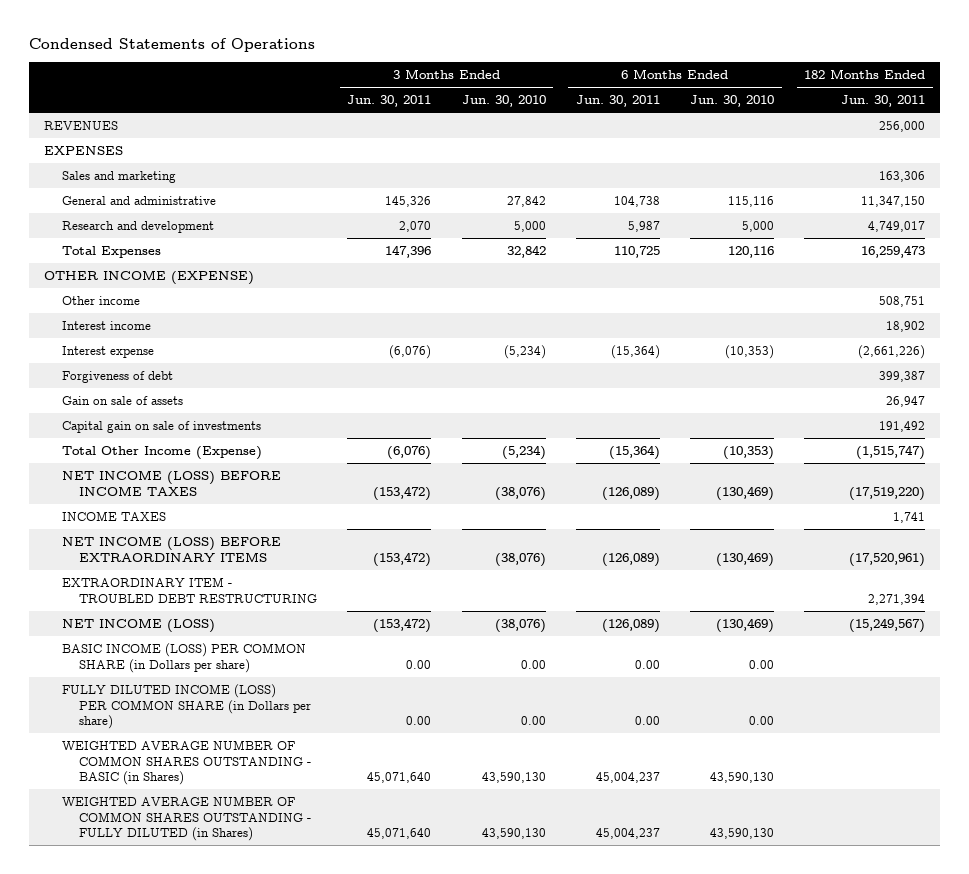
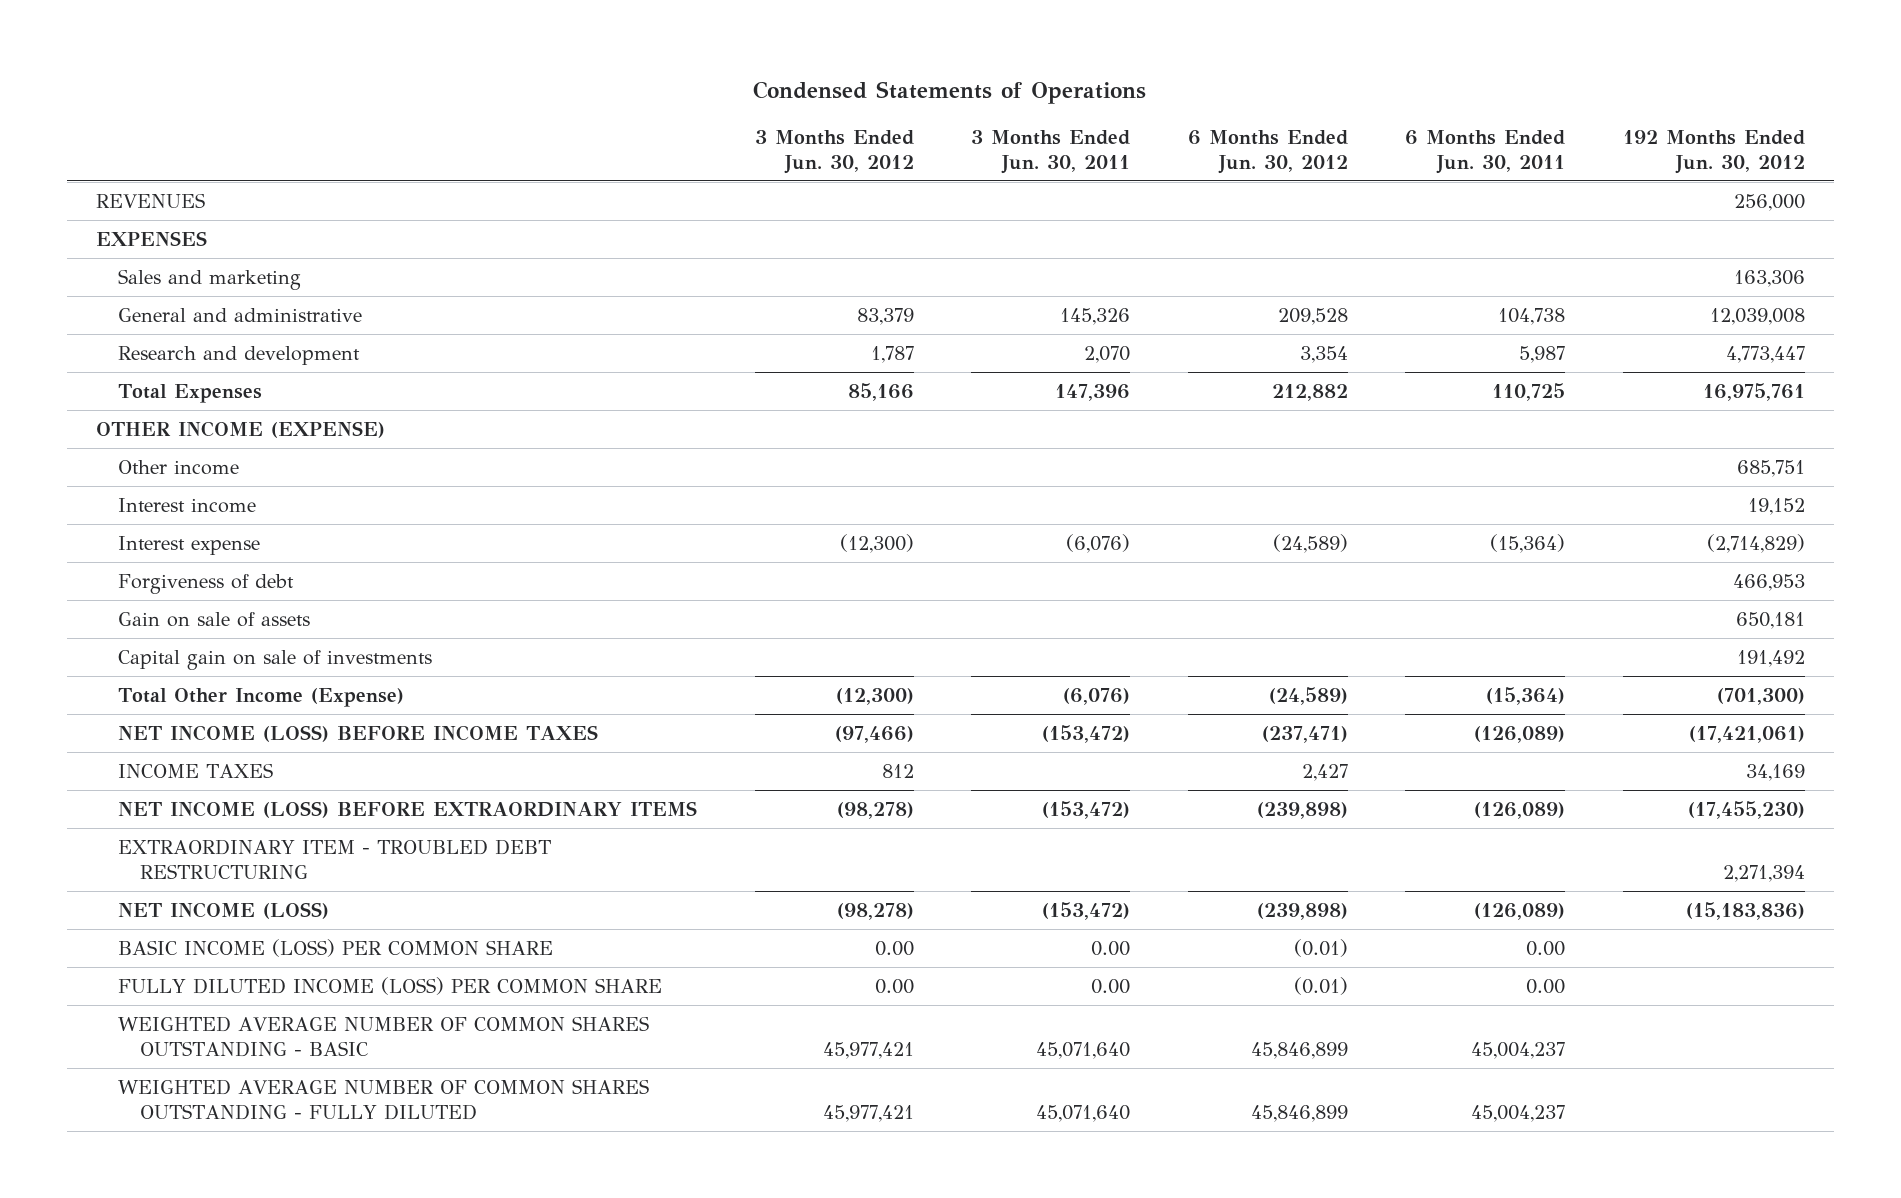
- | 3 Months Ended Jun. 30, 2011 | 3 Months Ended Jun. 30, 2010 | 6 Months Ended Jun. 30, 2011 | 6 Months Ended Jun. 30, 2010 | 182 Months Ended Jun. 30, 2011
+ | 3 Months Ended Jun. 30, 2012 | 3 Months Ended Jun. 30, 2011 | 6 Months Ended Jun. 30, 2012 | 6 Months Ended Jun. 30, 2011 | 192 Months Ended Jun. 30, 2012
- BASIC INCOME (LOSS) PER COMMON SHARE (in Dollars per share) | 0.00 | 0.00 | 0.00 | 0.00 |
- FULLY DILUTED INCOME (LOSS) PER COMMON SHARE (in Dollars per share) | 0.00 | 0.00 | 0.00 | 0.00 |
- WEIGHTED AVERAGE NUMBER OF COMMON SHARES OUTSTANDING - BASIC (in Shares) | 45,071,640 | 43,590,130 | 45,004,237 | 43,590,130 |
- WEIGHTED AVERAGE NUMBER OF COMMON SHARES OUTSTANDING - FULLY DILUTED (in Shares) | 45,071,640 | 43,590,130 | 45,004,237 | 43,590,130 |
+ BASIC INCOME (LOSS) PER COMMON SHARE | 0.00 | 0.00 | (0.01) | 0.00 |
+ FULLY DILUTED INCOME (LOSS) PER COMMON SHARE | 0.00 | 0.00 | (0.01) | 0.00 |
+ WEIGHTED AVERAGE NUMBER OF COMMON SHARES OUTSTANDING - BASIC | 45,977,421 | 45,071,640 | 45,846,899 | 45,004,237 |
+ WEIGHTED AVERAGE NUMBER OF COMMON SHARES OUTSTANDING - FULLY DILUTED | 45,977,421 | 45,071,640 | 45,846,899 | 45,004,237 |

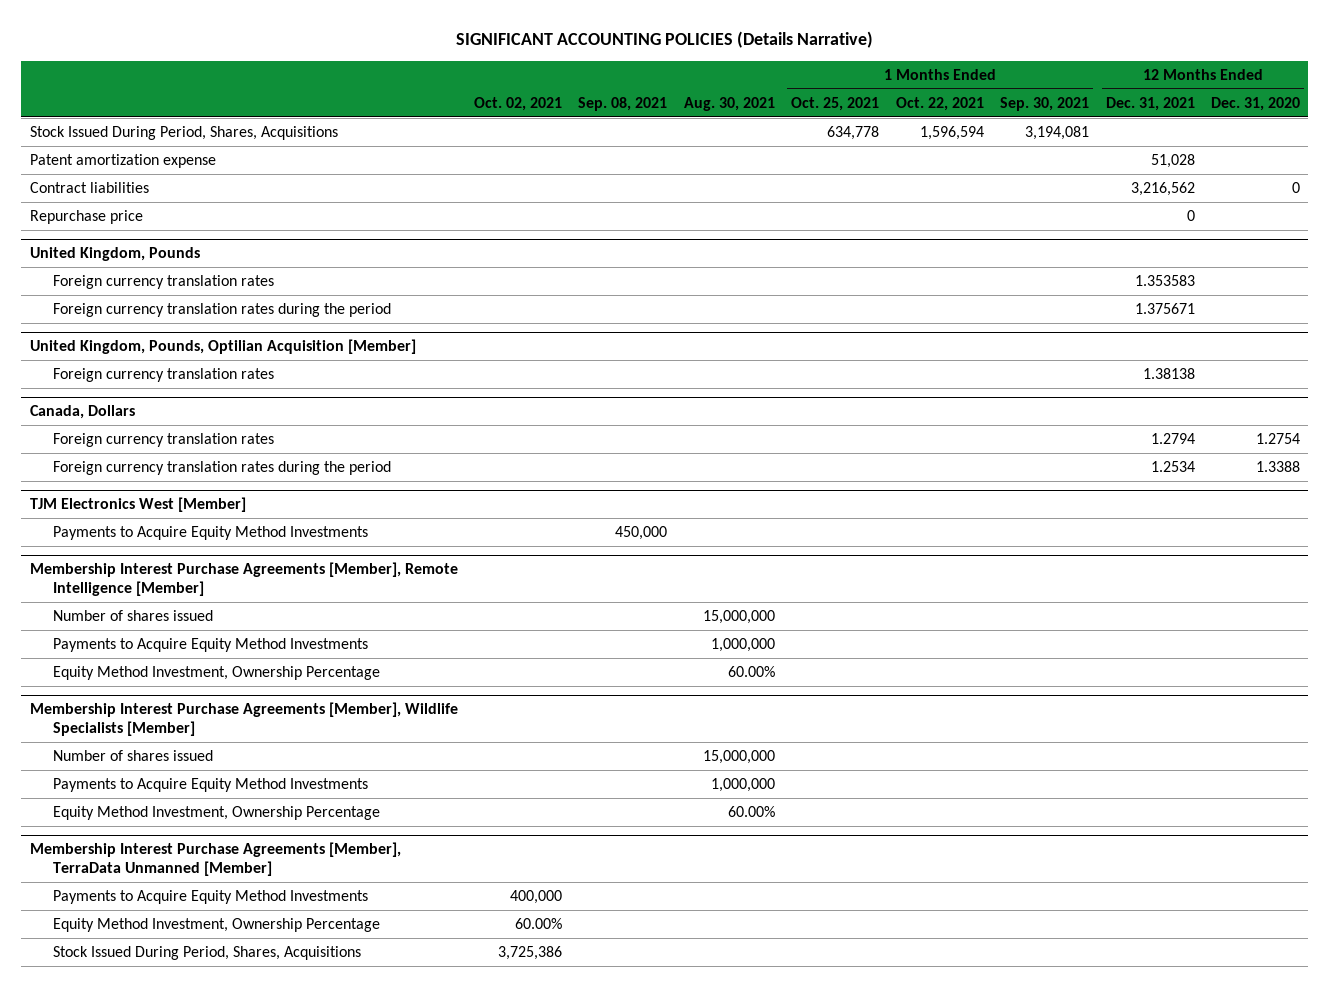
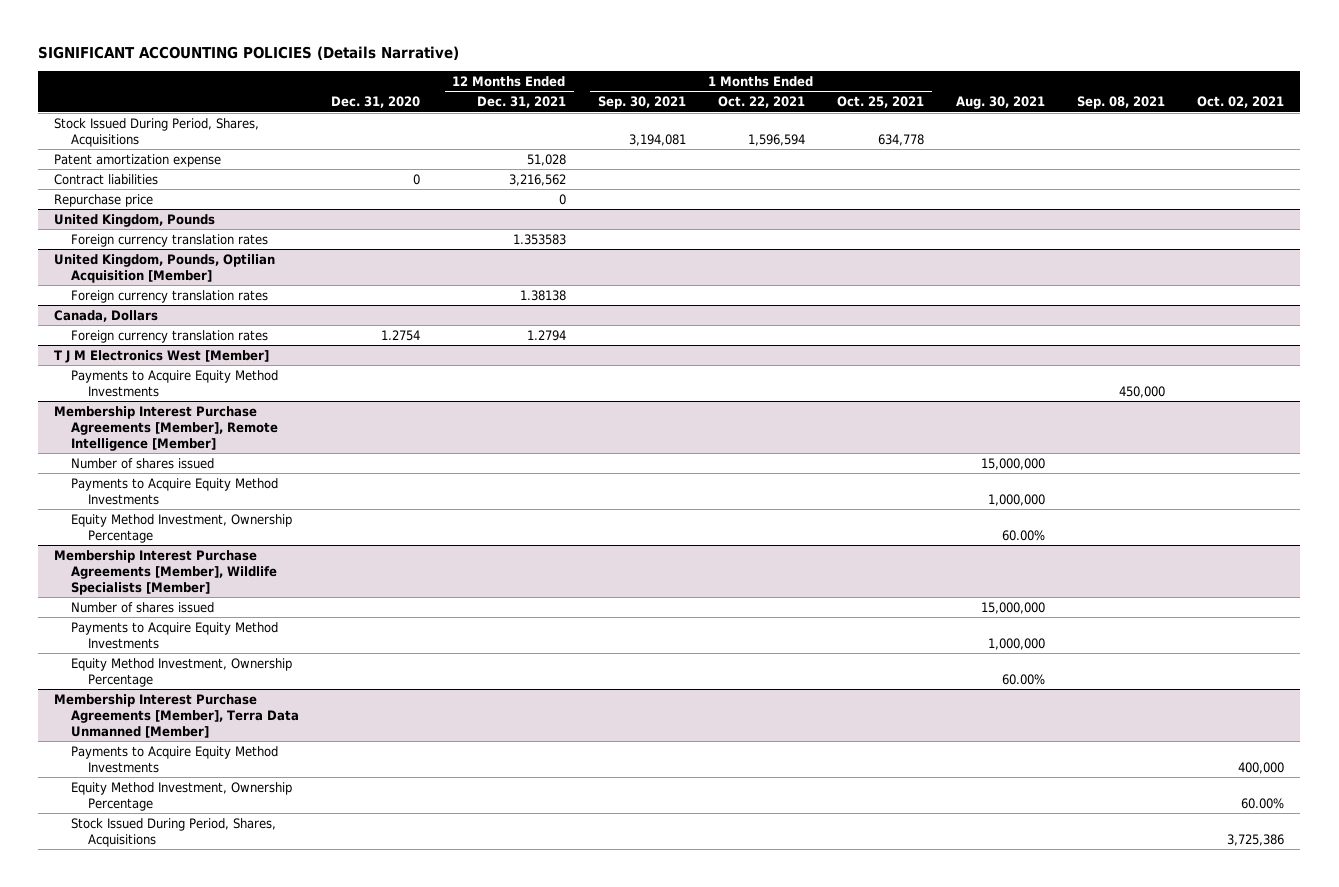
- | Oct. 02, 2021 | Sep. 08, 2021 | Aug. 30, 2021 | 1 Months Ended Oct. 25, 2021 | 1 Months Ended Oct. 22, 2021 | 1 Months Ended Sep. 30, 2021 | 12 Months Ended Dec. 31, 2021 | 12 Months Ended Dec. 31, 2020
+ | Dec. 31, 2020 | 12 Months Ended Dec. 31, 2021 | 1 Months Ended Sep. 30, 2021 | 1 Months Ended Oct. 22, 2021 | 1 Months Ended Oct. 25, 2021 | Aug. 30, 2021 | Sep. 08, 2021 | Oct. 02, 2021
@ United Kingdom, Pounds
- Foreign currency translation rates during the period | | | | | | | 1.375671 |
@ Canada, Dollars
- Foreign currency translation rates during the period | | | | | | | 1.2534 | 1.3388
- TJM Electronics West [Member]
+ T J M Electronics West [Member]
- Membership Interest Purchase Agreements [Member], TerraData Unmanned [Member]
+ Membership Interest Purchase Agreements [Member], Terra Data Unmanned [Member]

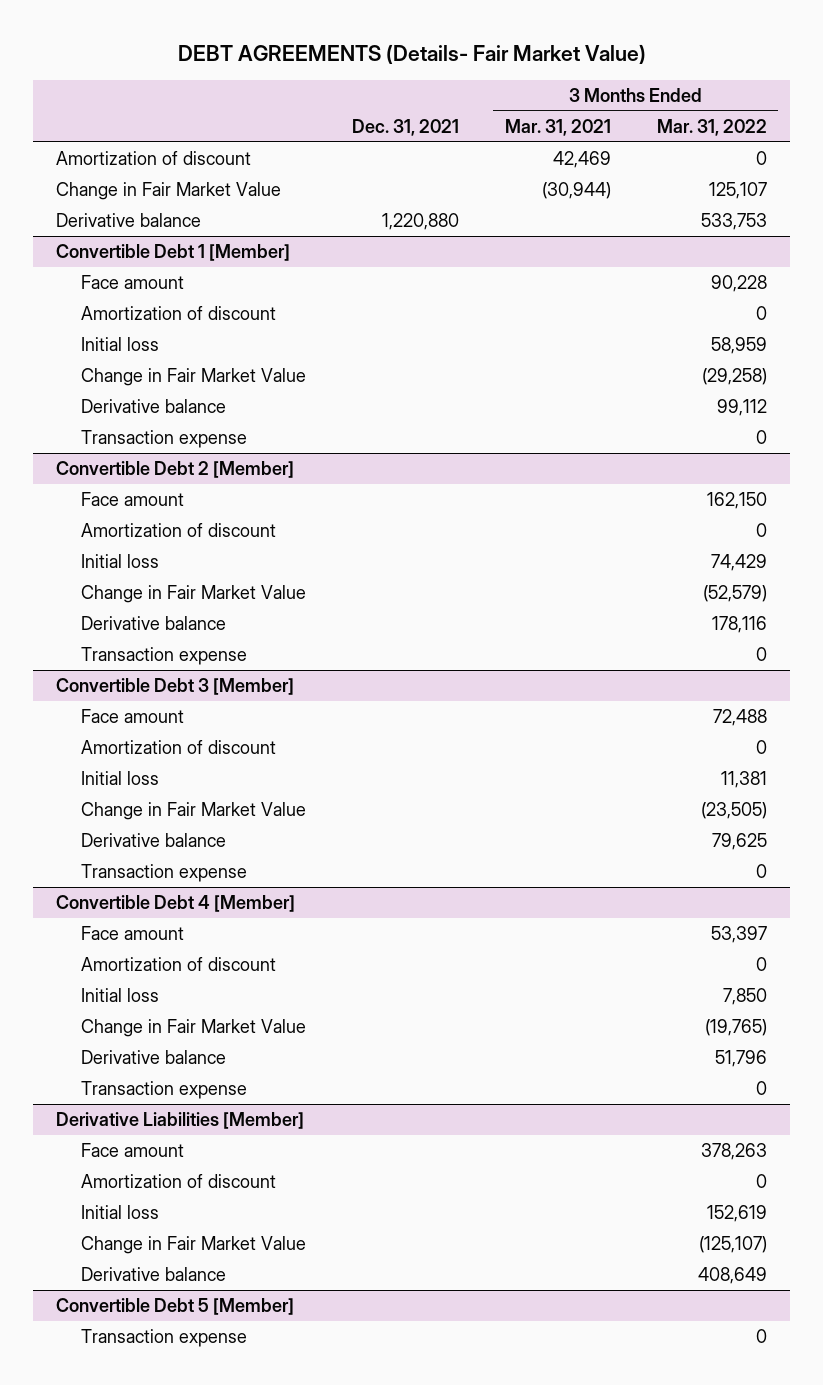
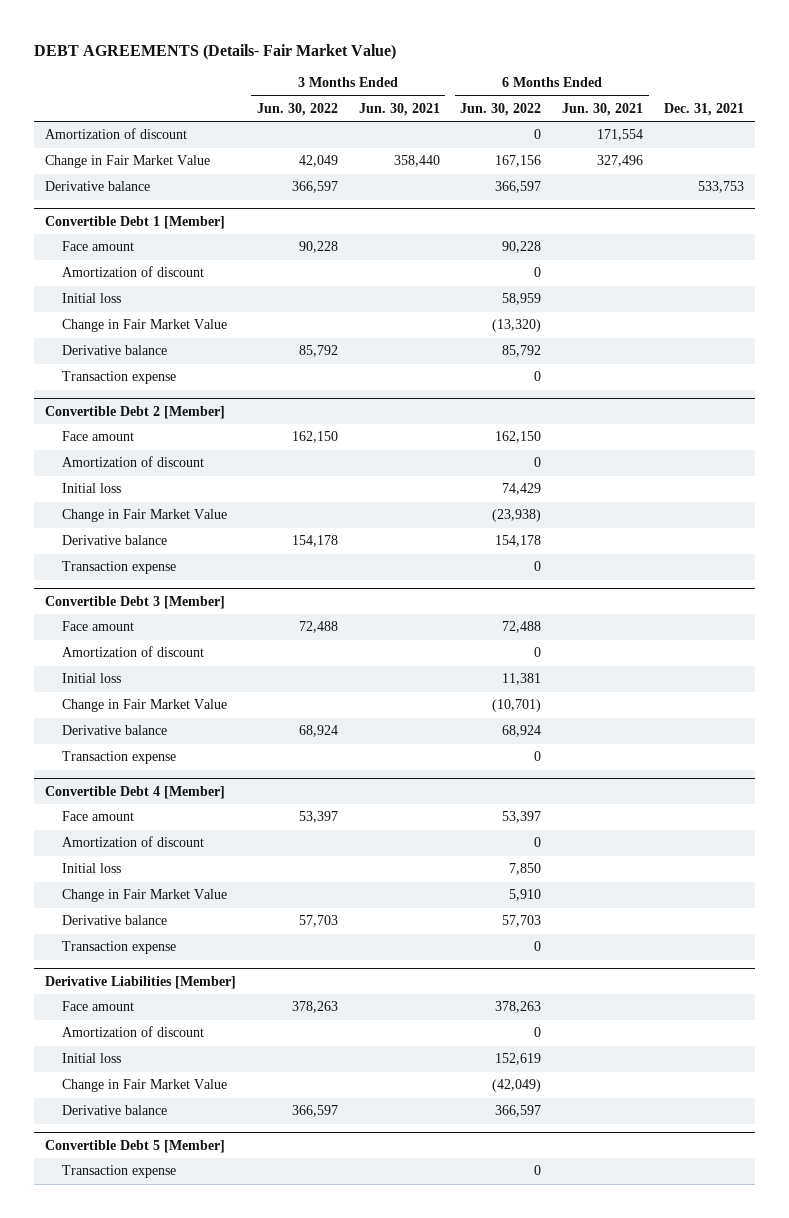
- | Dec. 31, 2021 | 3 Months Ended Mar. 31, 2021 | 3 Months Ended Mar. 31, 2022
+ | 3 Months Ended Jun. 30, 2022 | 3 Months Ended Jun. 30, 2021 | 6 Months Ended Jun. 30, 2022 | 6 Months Ended Jun. 30, 2021 | Dec. 31, 2021
- Derivative balance | 1,220,880 | | 533,753
+ Derivative balance | 366,597 | | 366,597 | | 533,753

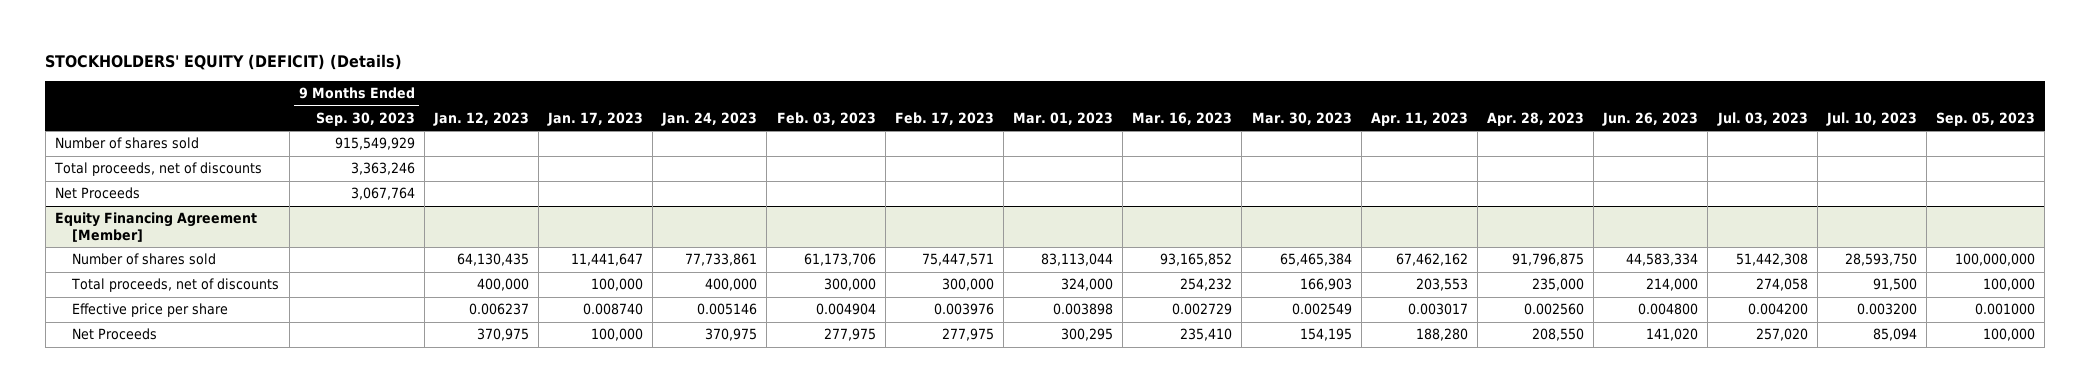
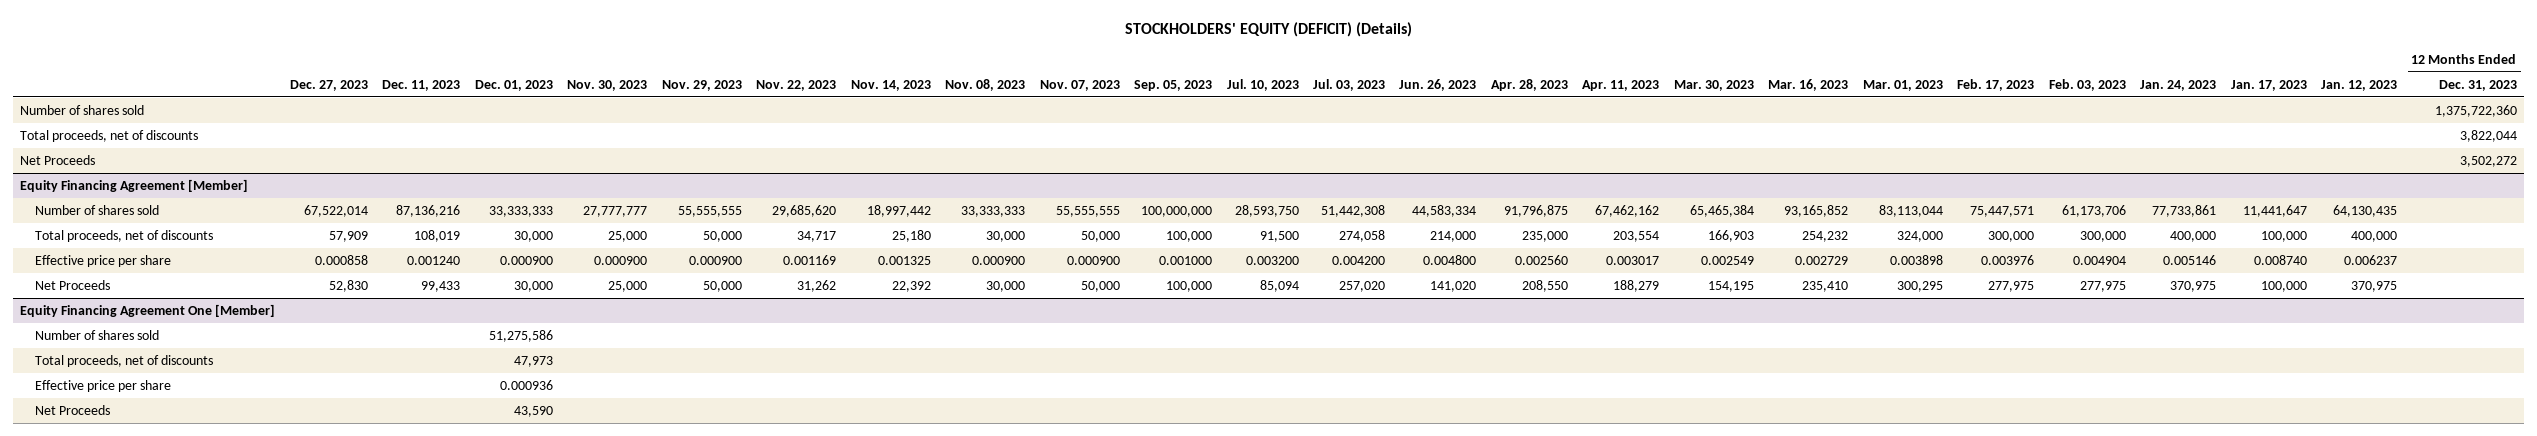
- | 9 Months Ended Sep. 30, 2023 | Jan. 12, 2023 | Jan. 17, 2023 | Jan. 24, 2023 | Feb. 03, 2023 | Feb. 17, 2023 | Mar. 01, 2023 | Mar. 16, 2023 | Mar. 30, 2023 | Apr. 11, 2023 | Apr. 28, 2023 | Jun. 26, 2023 | Jul. 03, 2023 | Jul. 10, 2023 | Sep. 05, 2023
+ | Dec. 27, 2023 | Dec. 11, 2023 | Dec. 01, 2023 | Nov. 30, 2023 | Nov. 29, 2023 | Nov. 22, 2023 | Nov. 14, 2023 | Nov. 08, 2023 | Nov. 07, 2023 | Sep. 05, 2023 | Jul. 10, 2023 | Jul. 03, 2023 | Jun. 26, 2023 | Apr. 28, 2023 | Apr. 11, 2023 | Mar. 30, 2023 | Mar. 16, 2023 | Mar. 01, 2023 | Feb. 17, 2023 | Feb. 03, 2023 | Jan. 24, 2023 | Jan. 17, 2023 | Jan. 12, 2023 | 12 Months Ended Dec. 31, 2023
@ Equity Financing Agreement [Member]
- Total proceeds, net of discounts | | 400,000 | 100,000 | 400,000 | 300,000 | 300,000 | 324,000 | 254,232 | 166,903 | 203,553 | 235,000 | 214,000 | 274,058 | 91,500 | 100,000
+ Total proceeds, net of discounts | 57,909 | 108,019 | 30,000 | 25,000 | 50,000 | 34,717 | 25,180 | 30,000 | 50,000 | 100,000 | 91,500 | 274,058 | 214,000 | 235,000 | 203,554 | 166,903 | 254,232 | 324,000 | 300,000 | 300,000 | 400,000 | 100,000 | 400,000 |
- Net Proceeds | | 370,975 | 100,000 | 370,975 | 277,975 | 277,975 | 300,295 | 235,410 | 154,195 | 188,280 | 208,550 | 141,020 | 257,020 | 85,094 | 100,000
+ Net Proceeds | 52,830 | 99,433 | 30,000 | 25,000 | 50,000 | 31,262 | 22,392 | 30,000 | 50,000 | 100,000 | 85,094 | 257,020 | 141,020 | 208,550 | 188,279 | 154,195 | 235,410 | 300,295 | 277,975 | 277,975 | 370,975 | 100,000 | 370,975 |
+ Equity Financing Agreement One [Member]
+ Number of shares sold | | | 51,275,586 | | | | | | | | | | | | | | | | | | | | |
+ Total proceeds, net of discounts | | | 47,973 | | | | | | | | | | | | | | | | | | | | |
+ Effective price per share | | | 0.000936 | | | | | | | | | | | | | | | | | | | | |
+ Net Proceeds | | | 43,590 | | | | | | | | | | | | | | | | | | | | |

